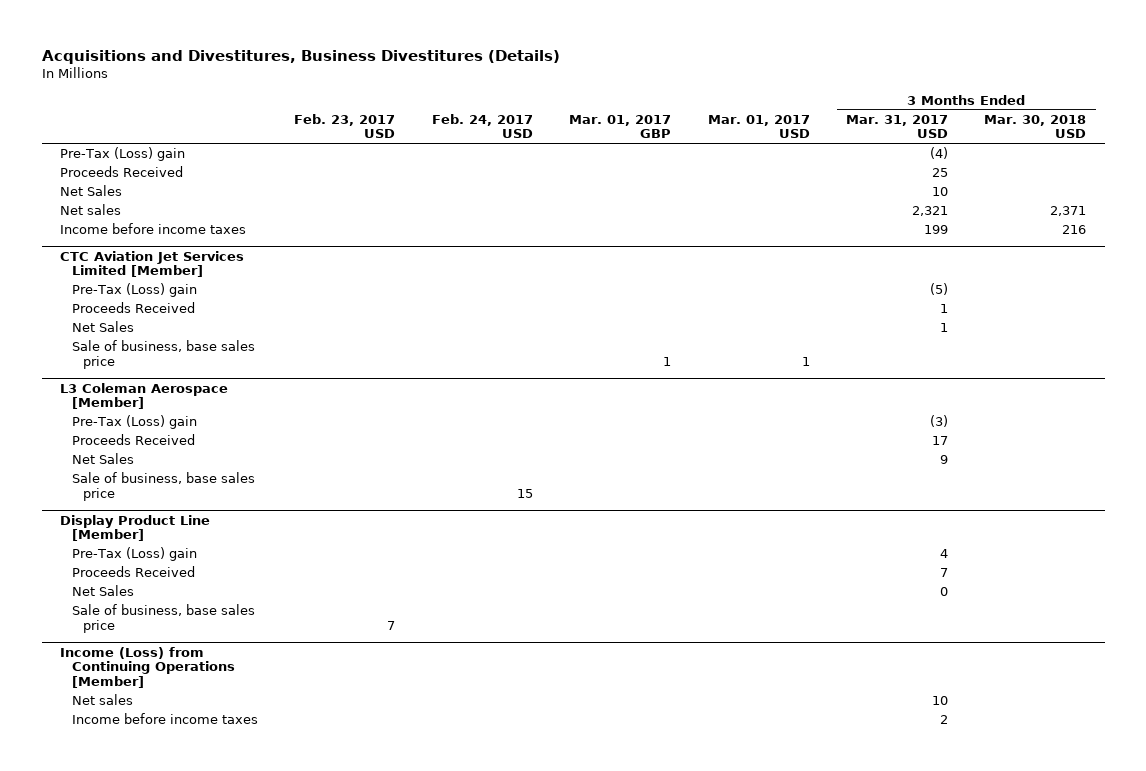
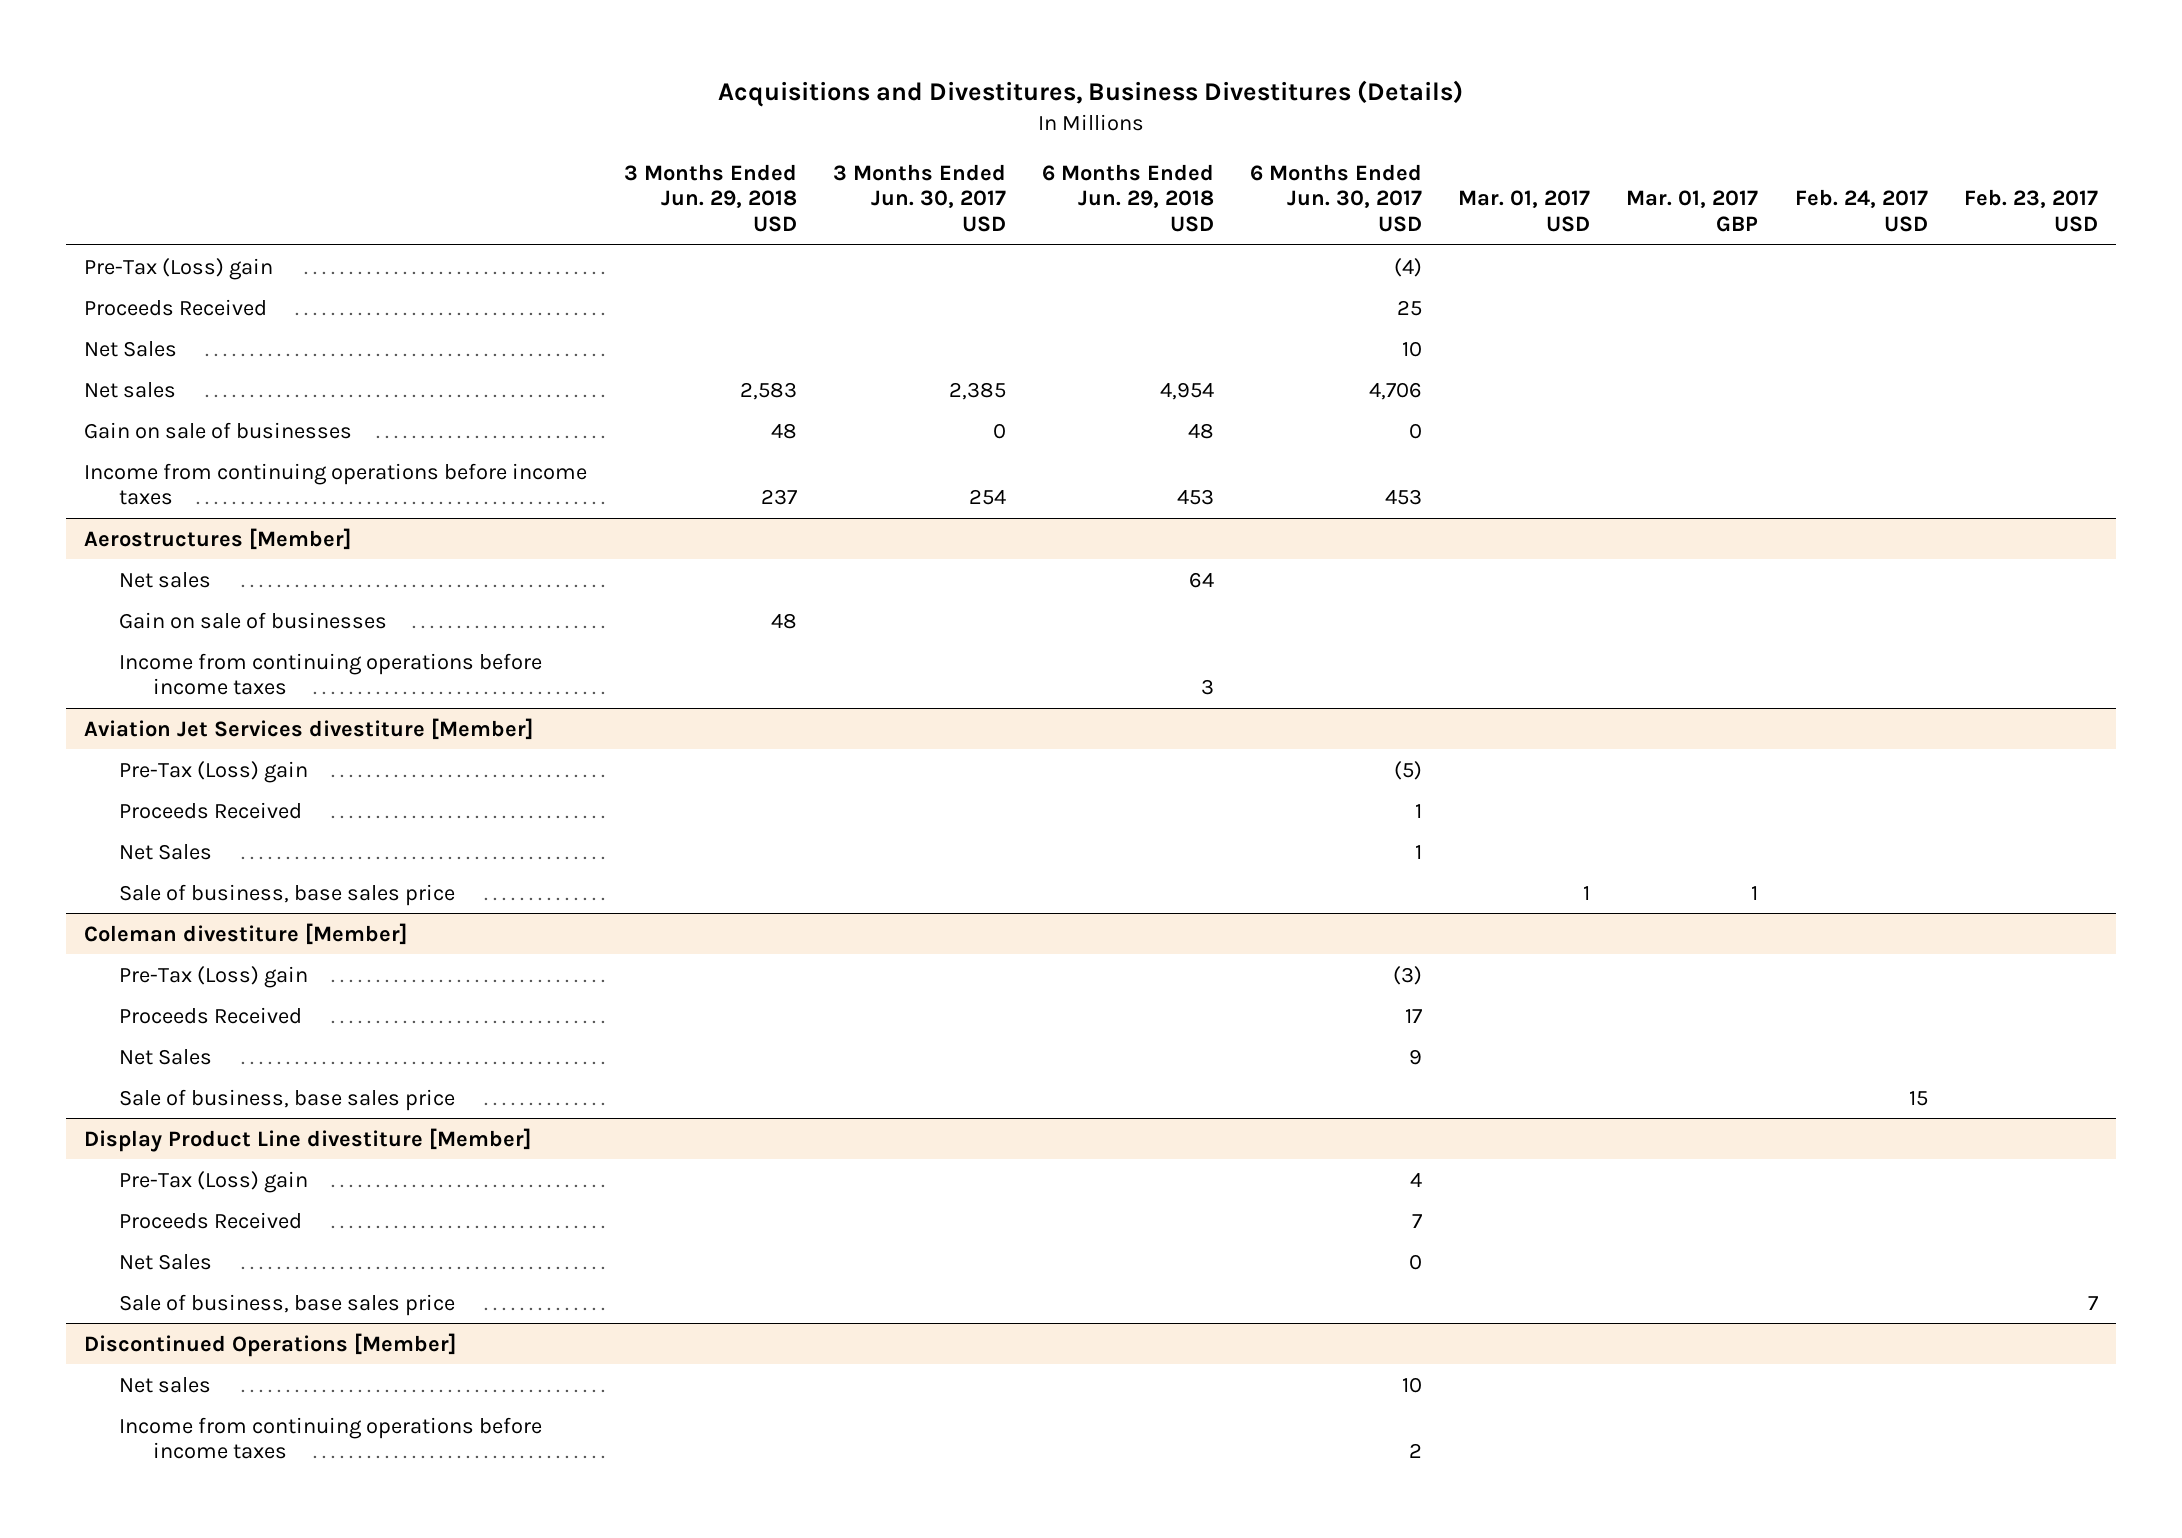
- | Feb. 23, 2017 USD | Feb. 24, 2017 USD | Mar. 01, 2017 GBP | Mar. 01, 2017 USD | 3 Months Ended Mar. 31, 2017 USD | 3 Months Ended Mar. 30, 2018 USD
+ | 3 Months Ended Jun. 29, 2018 USD | 3 Months Ended Jun. 30, 2017 USD | 6 Months Ended Jun. 29, 2018 USD | 6 Months Ended Jun. 30, 2017 USD | Mar. 01, 2017 USD | Mar. 01, 2017 GBP | Feb. 24, 2017 USD | Feb. 23, 2017 USD
- Income before income taxes | | | | | 199 | 216
- CTC Aviation Jet Services Limited [Member]
+ Gain on sale of businesses | 48 | 0 | 48 | 0 | | | |
+ Income from continuing operations before income taxes | 237 | 254 | 453 | 453 | | | |
+ Aerostructures [Member]
+ Net sales | | | 64 | | | | |
+ Gain on sale of businesses | 48 | | | | | | |
+ Income from continuing operations before income taxes | | | 3 | | | | |
+ Aviation Jet Services divestiture [Member]
- L3 Coleman Aerospace [Member]
+ Coleman divestiture [Member]
- Display Product Line [Member]
+ Display Product Line divestiture [Member]
- Income (Loss) from Continuing Operations [Member]
- Net sales | | | | | 10 |
- Income before income taxes | | | | | 2 |
+ Discontinued Operations [Member]
+ Net sales | | | | 10 | | | |
+ Income from continuing operations before income taxes | | | | 2 | | | |

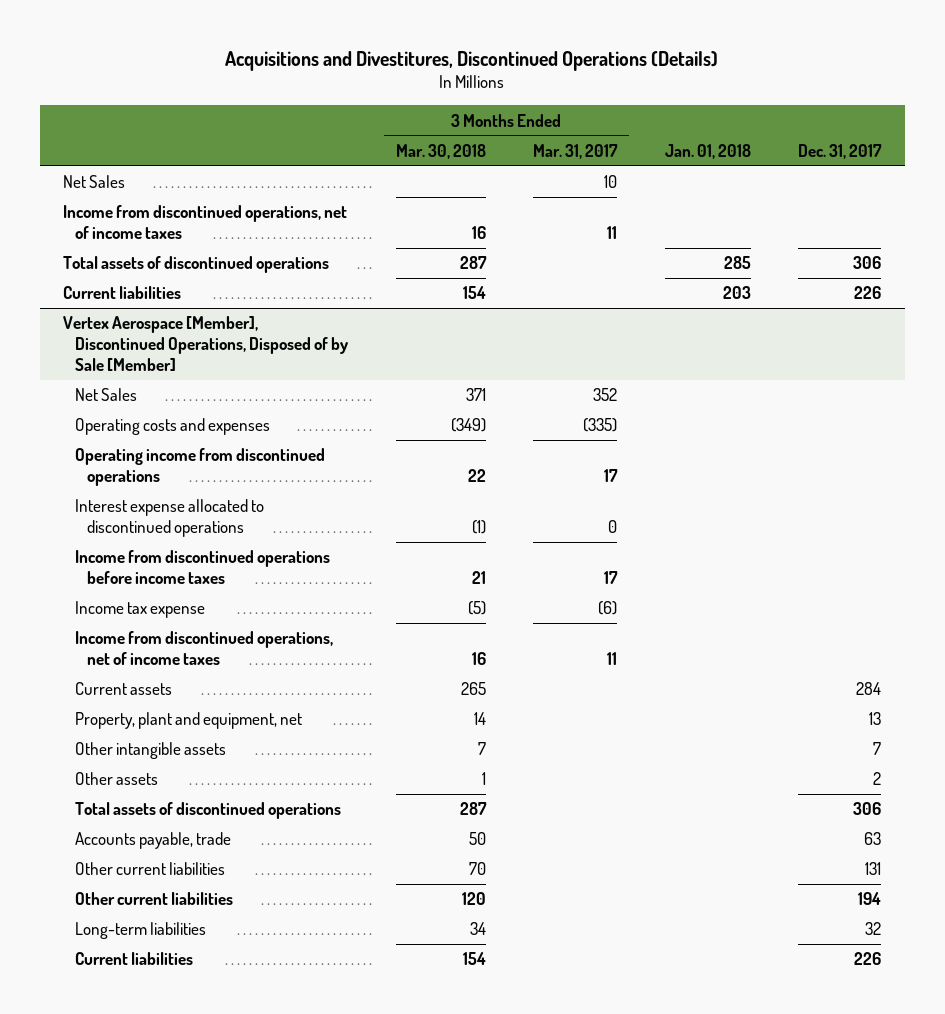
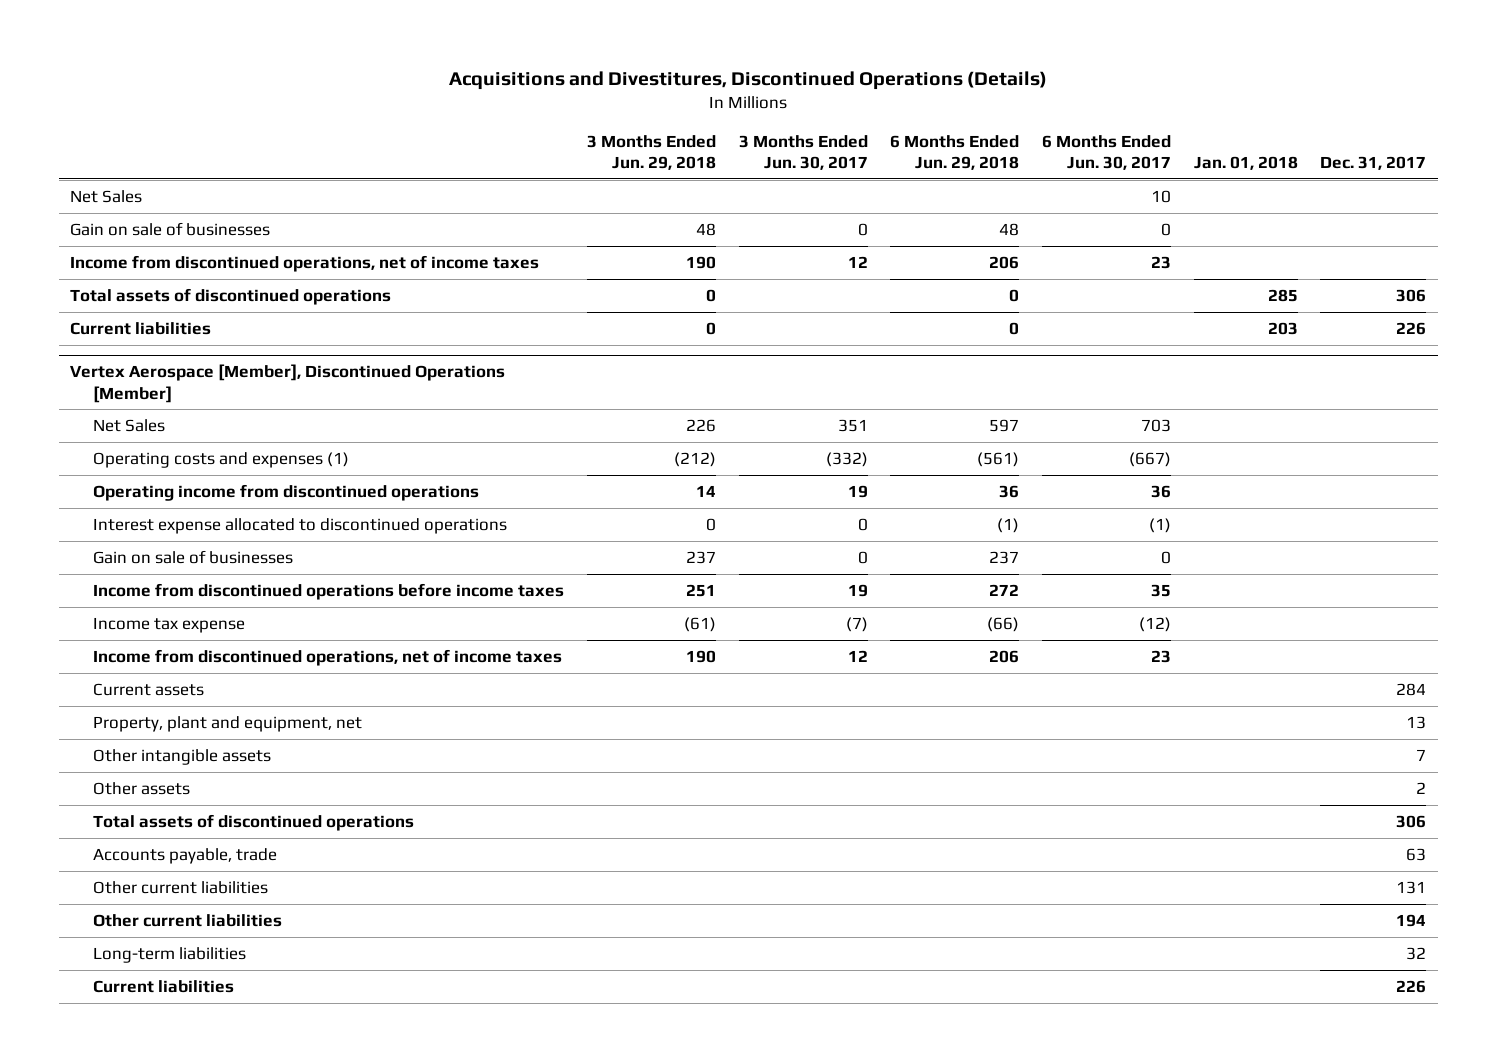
- | 3 Months Ended Mar. 30, 2018 | 3 Months Ended Mar. 31, 2017 | Jan. 01, 2018 | Dec. 31, 2017
+ | 3 Months Ended Jun. 29, 2018 | 3 Months Ended Jun. 30, 2017 | 6 Months Ended Jun. 29, 2018 | 6 Months Ended Jun. 30, 2017 | Jan. 01, 2018 | Dec. 31, 2017
+ Gain on sale of businesses | 48 | 0 | 48 | 0 | |
- Vertex Aerospace [Member], Discontinued Operations, Disposed of by Sale [Member]
+ Vertex Aerospace [Member], Discontinued Operations [Member]
- Operating costs and expenses | (349) | (335) | |
+ Operating costs and expenses (1) | (212) | (332) | (561) | (667) | |
+ Gain on sale of businesses | 237 | 0 | 237 | 0 | |

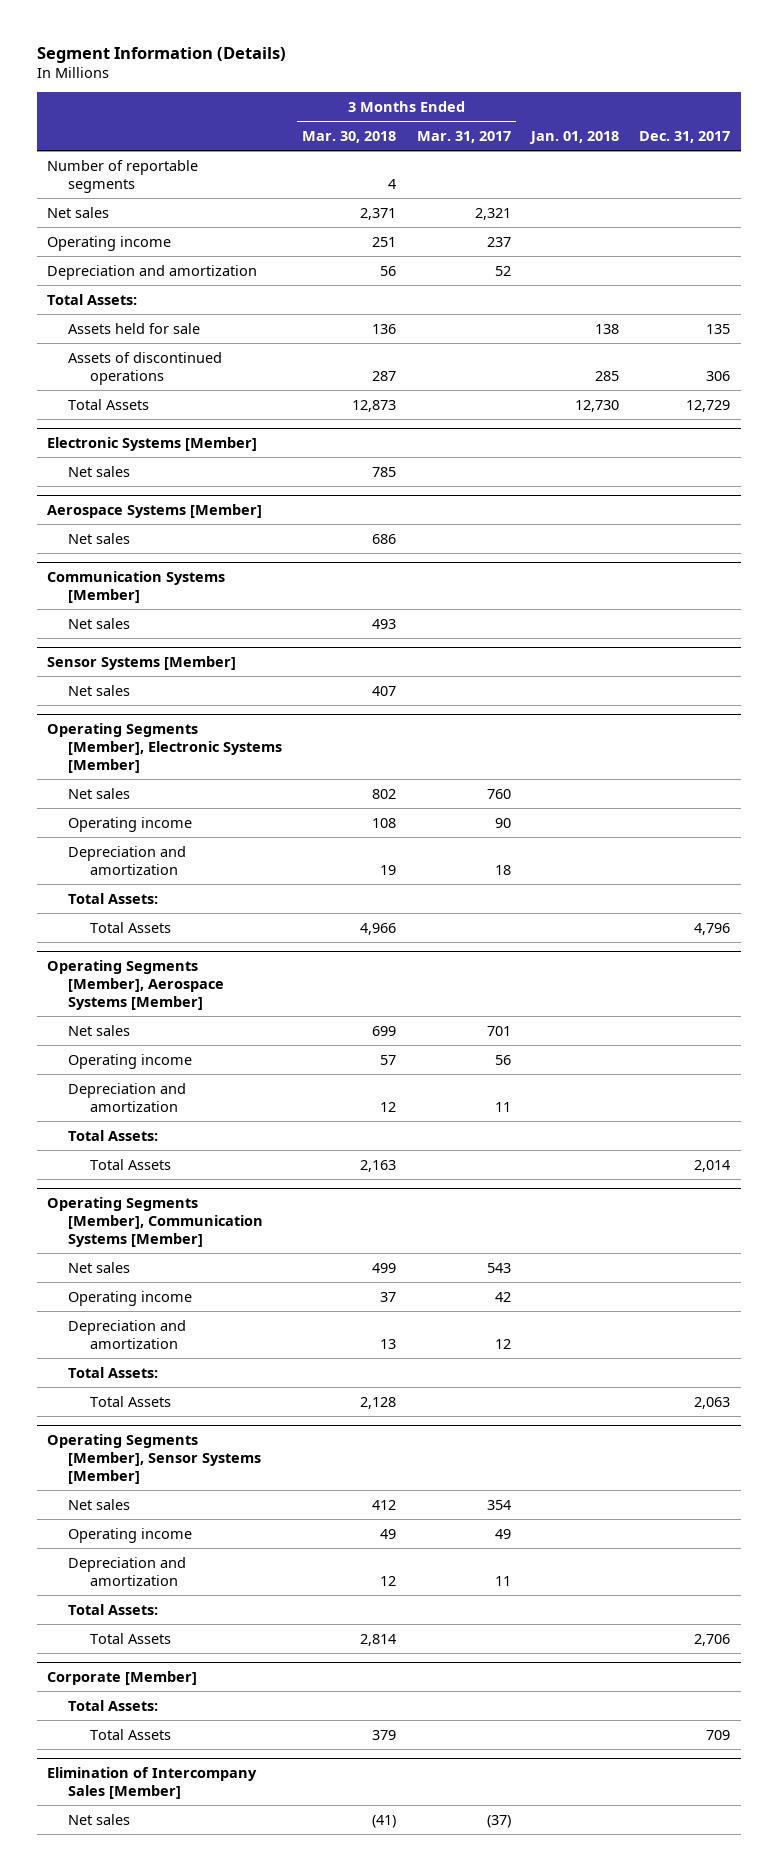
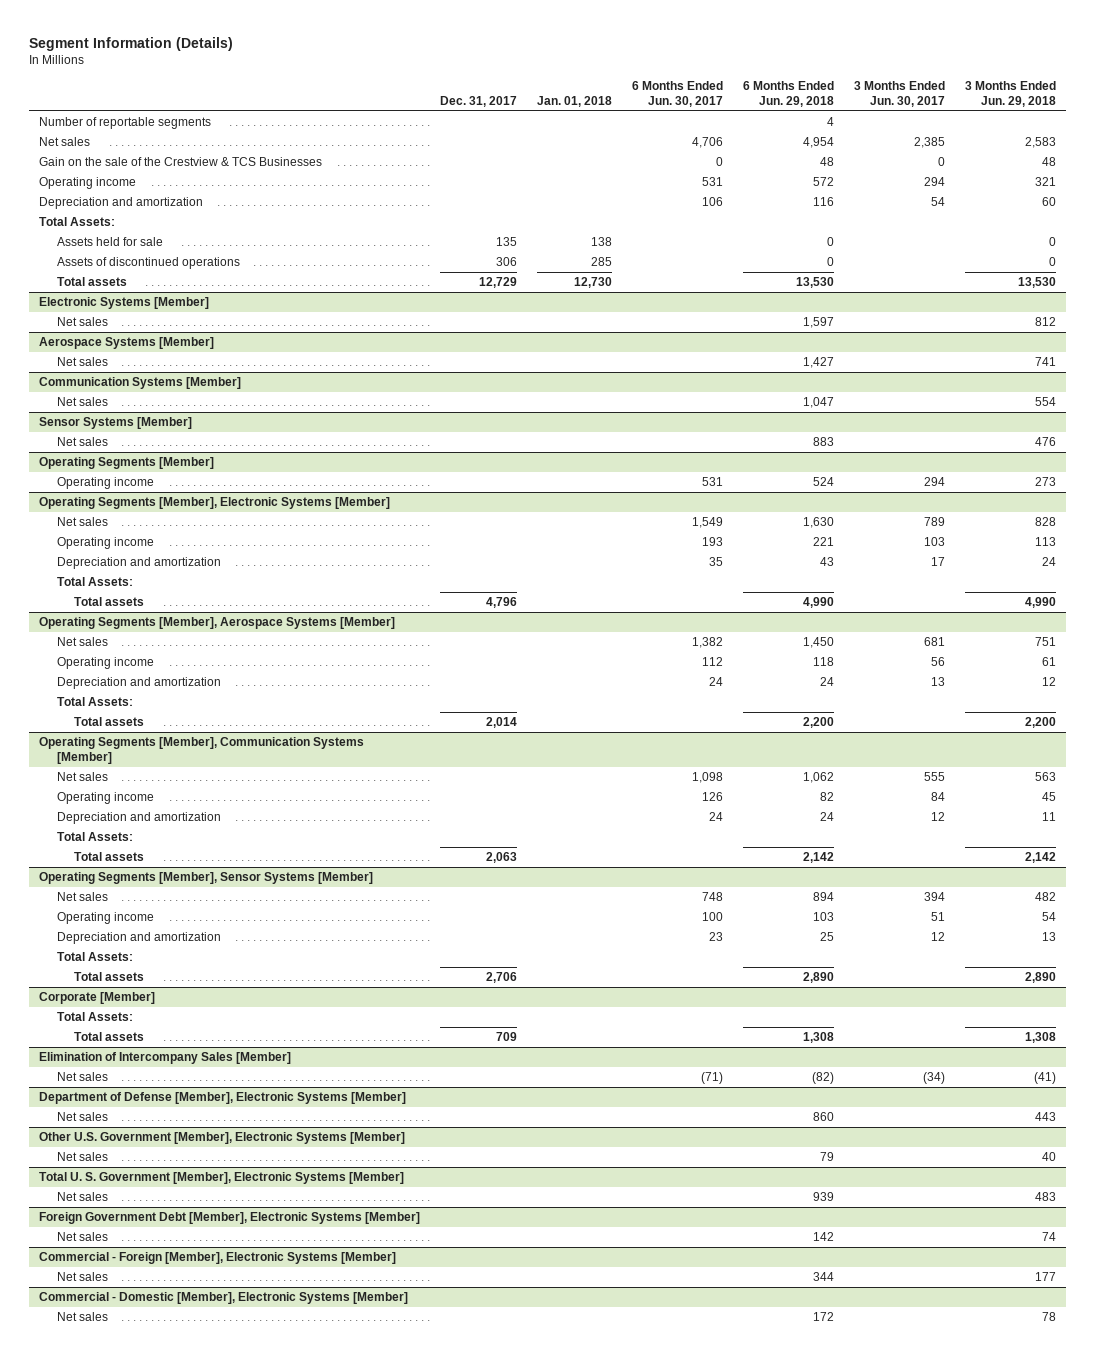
- | 3 Months Ended Mar. 30, 2018 | 3 Months Ended Mar. 31, 2017 | Jan. 01, 2018 | Dec. 31, 2017
+ | Dec. 31, 2017 | Jan. 01, 2018 | 6 Months Ended Jun. 30, 2017 | 6 Months Ended Jun. 29, 2018 | 3 Months Ended Jun. 30, 2017 | 3 Months Ended Jun. 29, 2018
+ Gain on the sale of the Crestview & TCS Businesses | | | 0 | 48 | 0 | 48
- Total Assets | 12,873 | | 12,730 | 12,729
+ Total assets | 12,729 | 12,730 | | 13,530 | | 13,530
+ Operating Segments [Member]
+ Operating income | | | 531 | 524 | 294 | 273
@ Operating Segments [Member], Electronic Systems [Member]
- Total Assets | 4,966 | | | 4,796
+ Total assets | 4,796 | | | 4,990 | | 4,990
@ Operating Segments [Member], Aerospace Systems [Member]
- Total Assets | 2,163 | | | 2,014
+ Total assets | 2,014 | | | 2,200 | | 2,200
@ Operating Segments [Member], Communication Systems [Member]
- Total Assets | 2,128 | | | 2,063
+ Total assets | 2,063 | | | 2,142 | | 2,142
@ Operating Segments [Member], Sensor Systems [Member]
- Total Assets | 2,814 | | | 2,706
+ Total assets | 2,706 | | | 2,890 | | 2,890
@ Corporate [Member]
- Total Assets | 379 | | | 709
+ Total assets | 709 | | | 1,308 | | 1,308
+ Department of Defense [Member], Electronic Systems [Member]
+ Net sales | | | | 860 | | 443
+ Other U.S. Government [Member], Electronic Systems [Member]
+ Net sales | | | | 79 | | 40
+ Total U. S. Government [Member], Electronic Systems [Member]
+ Net sales | | | | 939 | | 483
+ Foreign Government Debt [Member], Electronic Systems [Member]
+ Net sales | | | | 142 | | 74
+ Commercial - Foreign [Member], Electronic Systems [Member]
+ Net sales | | | | 344 | | 177
+ Commercial - Domestic [Member], Electronic Systems [Member]
+ Net sales | | | | 172 | | 78

